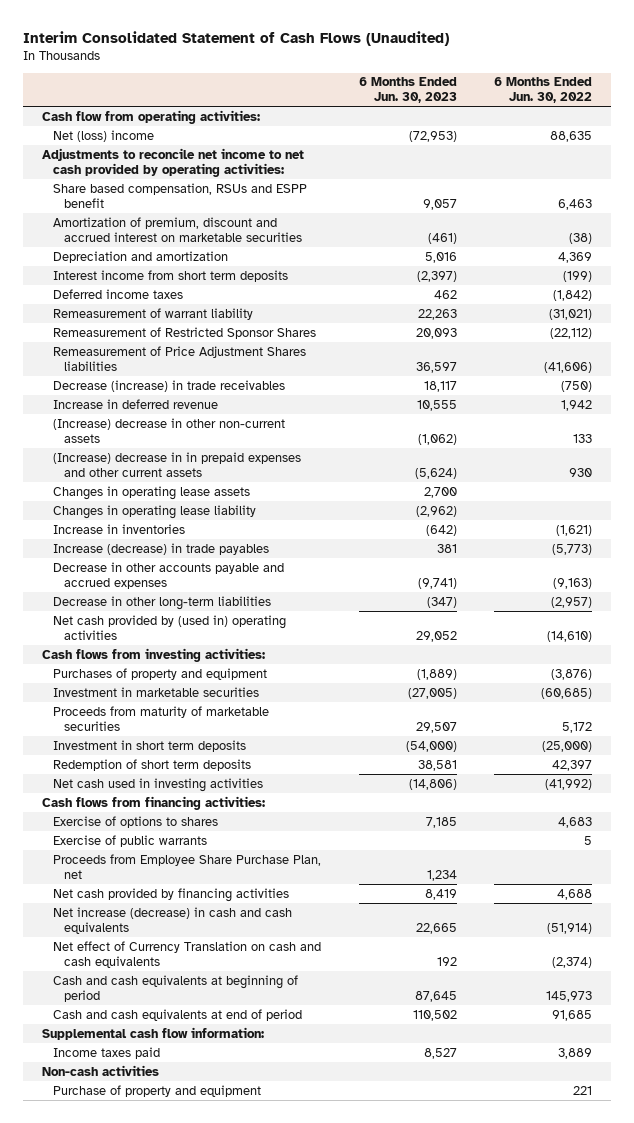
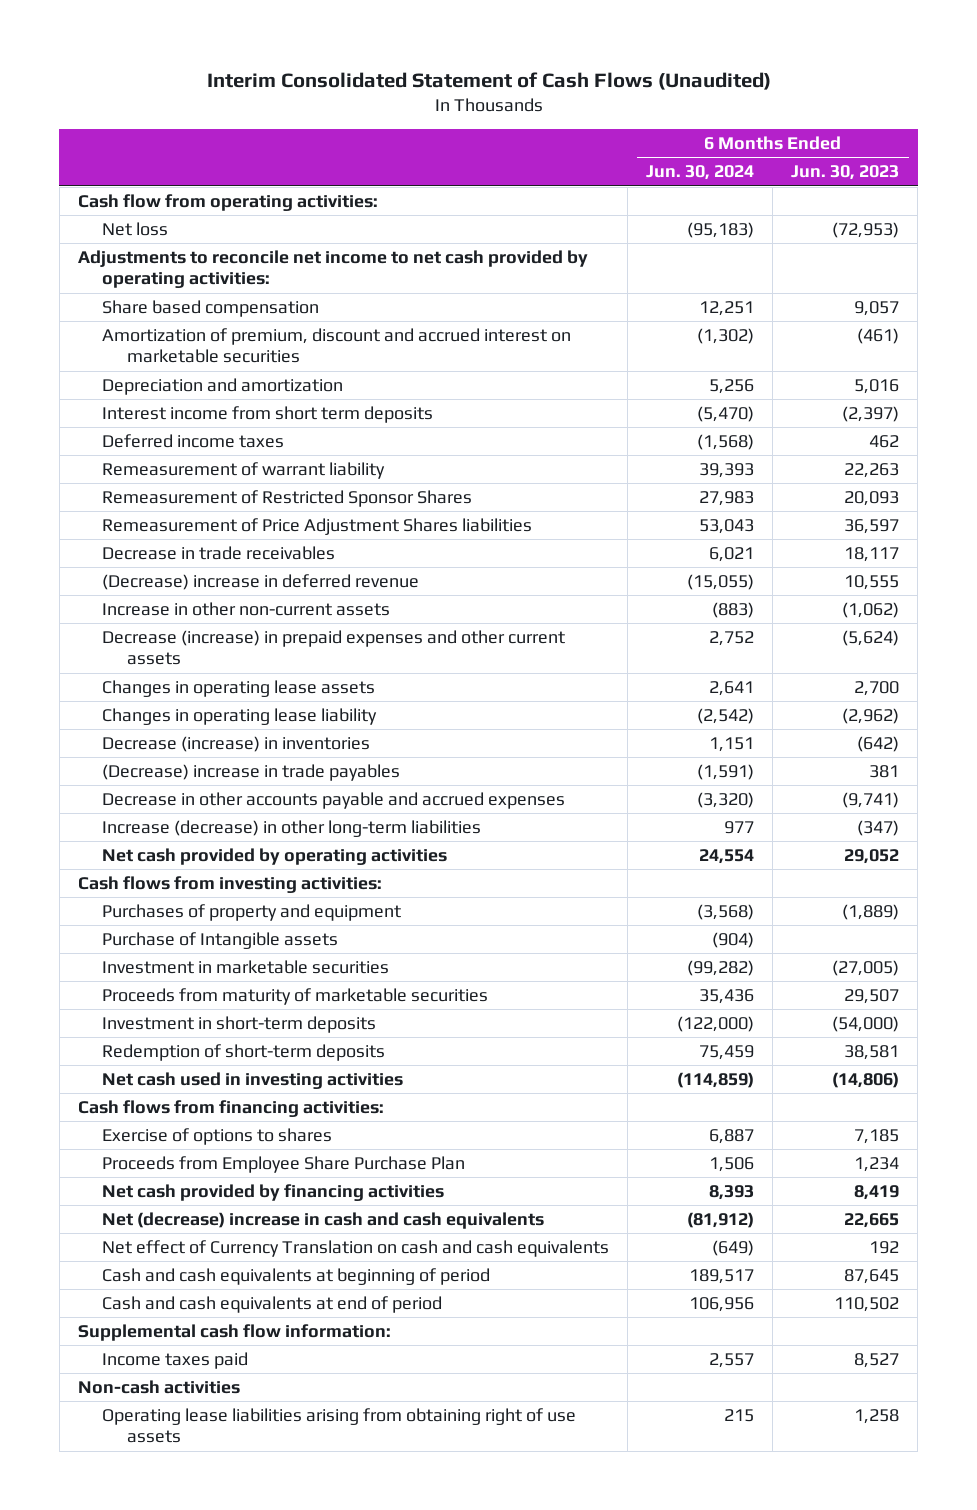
- | 6 Months Ended Jun. 30, 2023 | 6 Months Ended Jun. 30, 2022
+ | 6 Months Ended Jun. 30, 2024 | 6 Months Ended Jun. 30, 2023
- Net (loss) income | (72,953) | 88,635
+ Net loss | (95,183) | (72,953)
- Share based compensation, RSUs and ESPP benefit | 9,057 | 6,463
+ Share based compensation | 12,251 | 9,057
- Decrease (increase) in trade receivables | 18,117 | (750)
- Increase in deferred revenue | 10,555 | 1,942
- (Increase) decrease in other non-current assets | (1,062) | 133
- (Increase) decrease in in prepaid expenses and other current assets | (5,624) | 930
+ Decrease in trade receivables | 6,021 | 18,117
+ (Decrease) increase in deferred revenue | (15,055) | 10,555
+ Increase in other non-current assets | (883) | (1,062)
+ Decrease (increase) in prepaid expenses and other current assets | 2,752 | (5,624)
- Increase in inventories | (642) | (1,621)
- Increase (decrease) in trade payables | 381 | (5,773)
+ Decrease (increase) in inventories | 1,151 | (642)
+ (Decrease) increase in trade payables | (1,591) | 381
- Decrease in other long-term liabilities | (347) | (2,957)
- Net cash provided by (used in) operating activities | 29,052 | (14,610)
+ Increase (decrease) in other long-term liabilities | 977 | (347)
+ Net cash provided by operating activities | 24,554 | 29,052
+ Purchase of Intangible assets | (904) |
- Investment in short term deposits | (54,000) | (25,000)
- Redemption of short term deposits | 38,581 | 42,397
+ Investment in short-term deposits | (122,000) | (54,000)
+ Redemption of short-term deposits | 75,459 | 38,581
- Exercise of public warrants | | 5
- Proceeds from Employee Share Purchase Plan, net | 1,234 |
+ Proceeds from Employee Share Purchase Plan | 1,506 | 1,234
- Net increase (decrease) in cash and cash equivalents | 22,665 | (51,914)
+ Net (decrease) increase in cash and cash equivalents | (81,912) | 22,665
- Purchase of property and equipment | | 221
+ Operating lease liabilities arising from obtaining right of use assets | 215 | 1,258

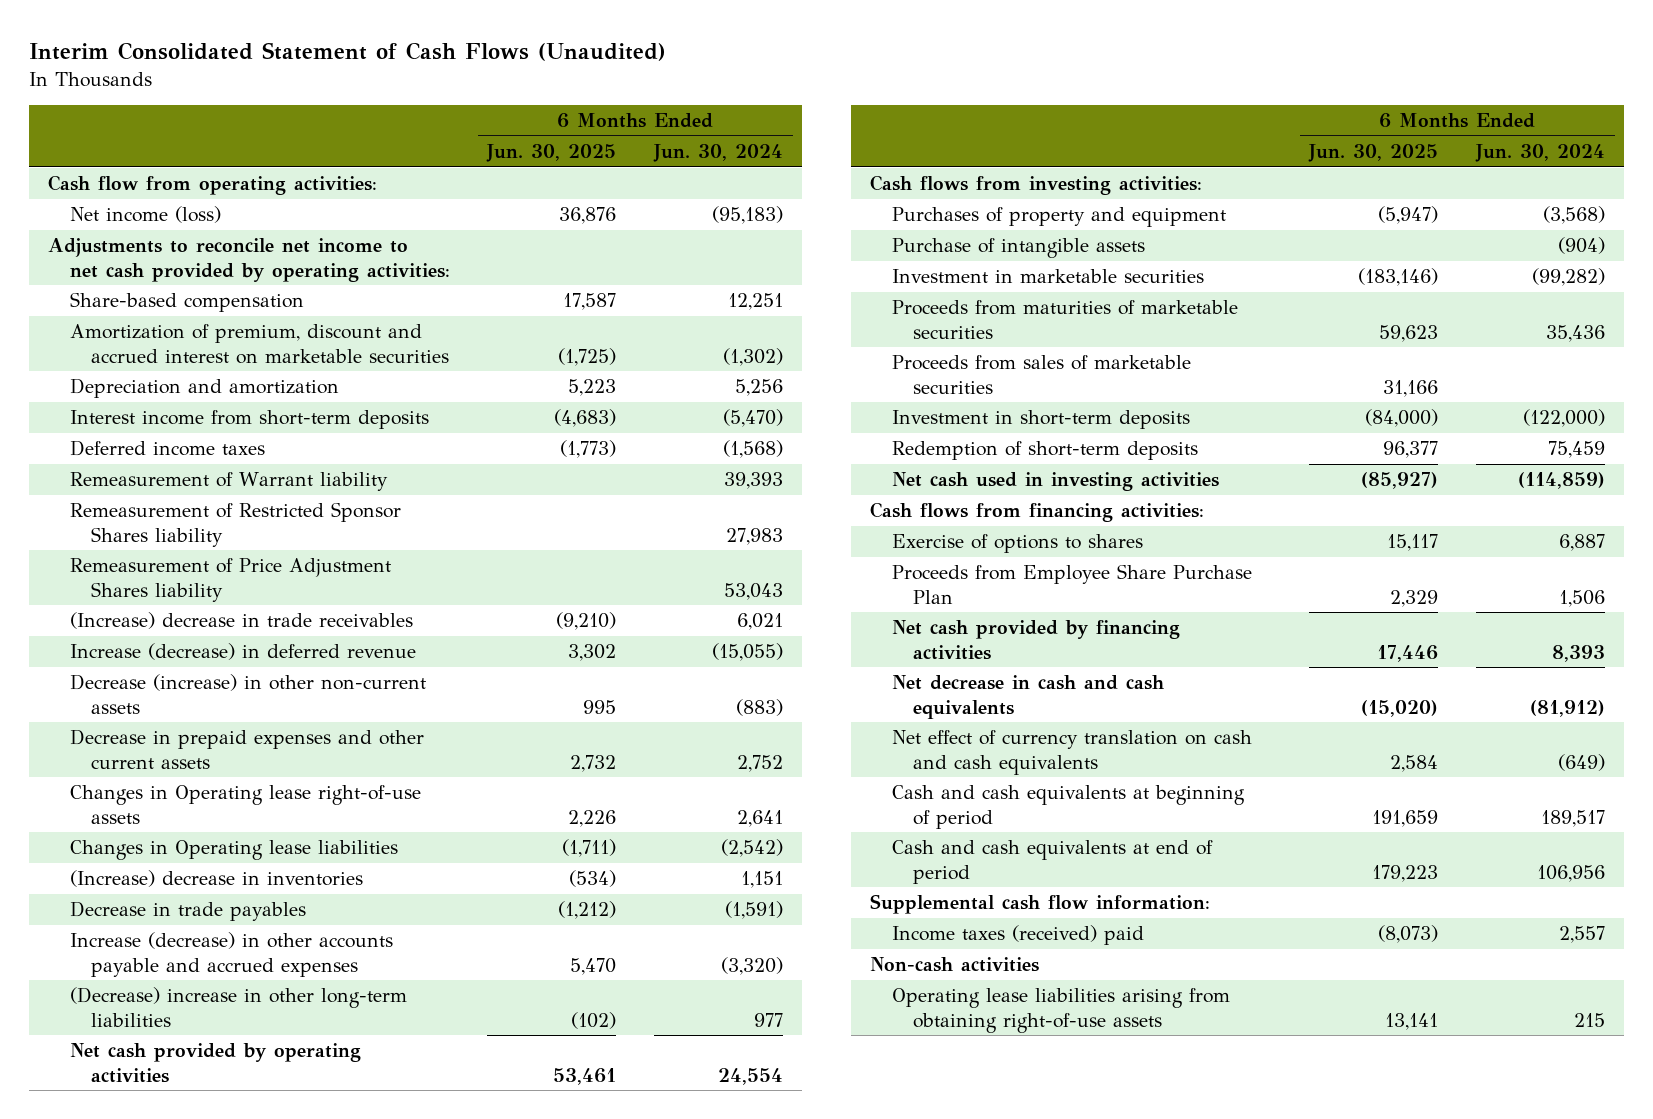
- | 6 Months Ended Jun. 30, 2024 | 6 Months Ended Jun. 30, 2023
+ | 6 Months Ended Jun. 30, 2025 | 6 Months Ended Jun. 30, 2024
- Net loss | (95,183) | (72,953)
+ Net income (loss) | 36,876 | (95,183)
- Share based compensation | 12,251 | 9,057
+ Share-based compensation | 17,587 | 12,251
- Interest income from short term deposits | (5,470) | (2,397)
+ Interest income from short-term deposits | (4,683) | (5,470)
- Remeasurement of warrant liability | 39,393 | 22,263
- Remeasurement of Restricted Sponsor Shares | 27,983 | 20,093
- Remeasurement of Price Adjustment Shares liabilities | 53,043 | 36,597
- Decrease in trade receivables | 6,021 | 18,117
- (Decrease) increase in deferred revenue | (15,055) | 10,555
- Increase in other non-current assets | (883) | (1,062)
- Decrease (increase) in prepaid expenses and other current assets | 2,752 | (5,624)
- Changes in operating lease assets | 2,641 | 2,700
- Changes in operating lease liability | (2,542) | (2,962)
- Decrease (increase) in inventories | 1,151 | (642)
- (Decrease) increase in trade payables | (1,591) | 381
- Decrease in other accounts payable and accrued expenses | (3,320) | (9,741)
- Increase (decrease) in other long-term liabilities | 977 | (347)
+ Remeasurement of Warrant liability | | 39,393
+ Remeasurement of Restricted Sponsor Shares liability | | 27,983
+ Remeasurement of Price Adjustment Shares liability | | 53,043
+ (Increase) decrease in trade receivables | (9,210) | 6,021
+ Increase (decrease) in deferred revenue | 3,302 | (15,055)
+ Decrease (increase) in other non-current assets | 995 | (883)
+ Decrease in prepaid expenses and other current assets | 2,732 | 2,752
+ Changes in Operating lease right-of-use assets | 2,226 | 2,641
+ Changes in Operating lease liabilities | (1,711) | (2,542)
+ (Increase) decrease in inventories | (534) | 1,151
+ Decrease in trade payables | (1,212) | (1,591)
+ Increase (decrease) in other accounts payable and accrued expenses | 5,470 | (3,320)
+ (Decrease) increase in other long-term liabilities | (102) | 977
- Purchase of Intangible assets | (904) |
+ Purchase of intangible assets | | (904)
- Proceeds from maturity of marketable securities | 35,436 | 29,507
+ Proceeds from maturities of marketable securities | 59,623 | 35,436
+ Proceeds from sales of marketable securities | 31,166 |
- Net (decrease) increase in cash and cash equivalents | (81,912) | 22,665
- Net effect of Currency Translation on cash and cash equivalents | (649) | 192
+ Net decrease in cash and cash equivalents | (15,020) | (81,912)
+ Net effect of currency translation on cash and cash equivalents | 2,584 | (649)
- Income taxes paid | 2,557 | 8,527
+ Income taxes (received) paid | (8,073) | 2,557
- Operating lease liabilities arising from obtaining right of use assets | 215 | 1,258
+ Operating lease liabilities arising from obtaining right-of-use assets | 13,141 | 215

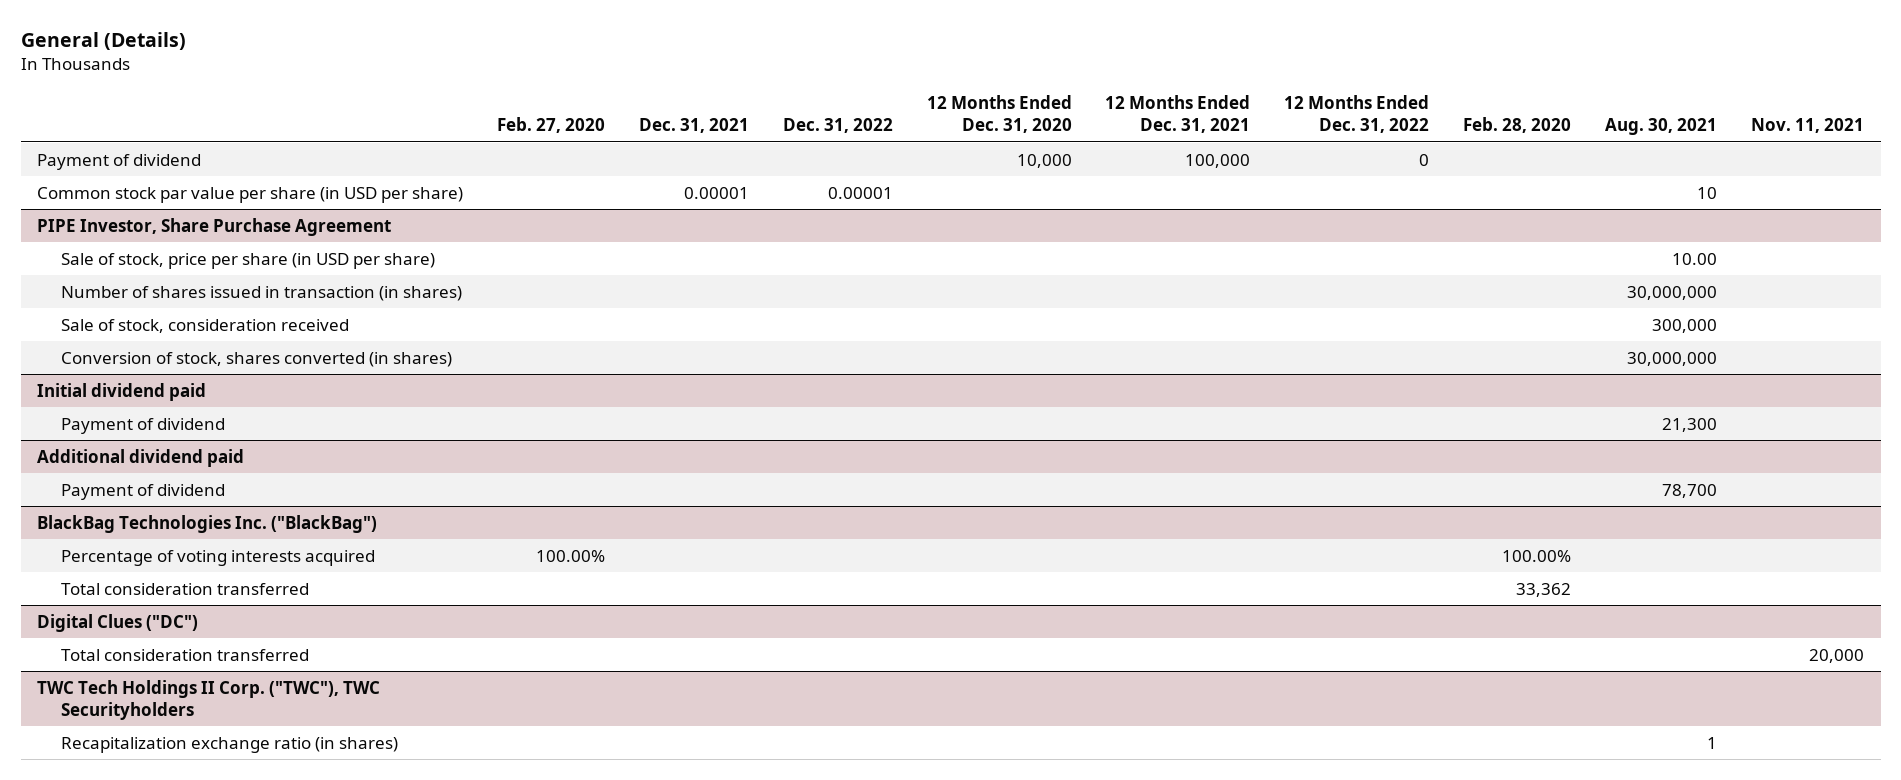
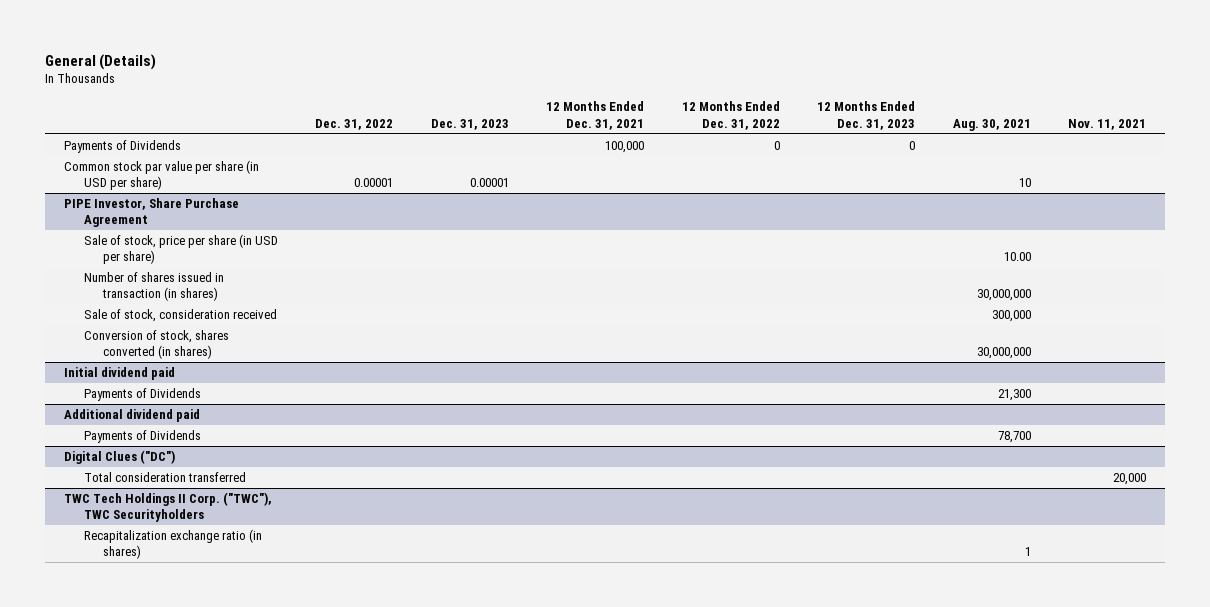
- | Feb. 27, 2020 | Dec. 31, 2021 | Dec. 31, 2022 | 12 Months Ended Dec. 31, 2020 | 12 Months Ended Dec. 31, 2021 | 12 Months Ended Dec. 31, 2022 | Feb. 28, 2020 | Aug. 30, 2021 | Nov. 11, 2021
+ | Dec. 31, 2022 | Dec. 31, 2023 | 12 Months Ended Dec. 31, 2021 | 12 Months Ended Dec. 31, 2022 | 12 Months Ended Dec. 31, 2023 | Aug. 30, 2021 | Nov. 11, 2021
- Payment of dividend | | | | 10,000 | 100,000 | 0 | | |
+ Payments of Dividends | | | 100,000 | 0 | 0 | |
@ Initial dividend paid
- Payment of dividend | | | | | | | | 21,300 |
+ Payments of Dividends | | | | | | 21,300 |
@ Additional dividend paid
- Payment of dividend | | | | | | | | 78,700 |
- BlackBag Technologies Inc. ("BlackBag")
- Percentage of voting interests acquired | 100.00% | | | | | | 100.00% | |
- Total consideration transferred | | | | | | | 33,362 | |
@ Additional dividend paid
+ Payments of Dividends | | | | | | 78,700 |

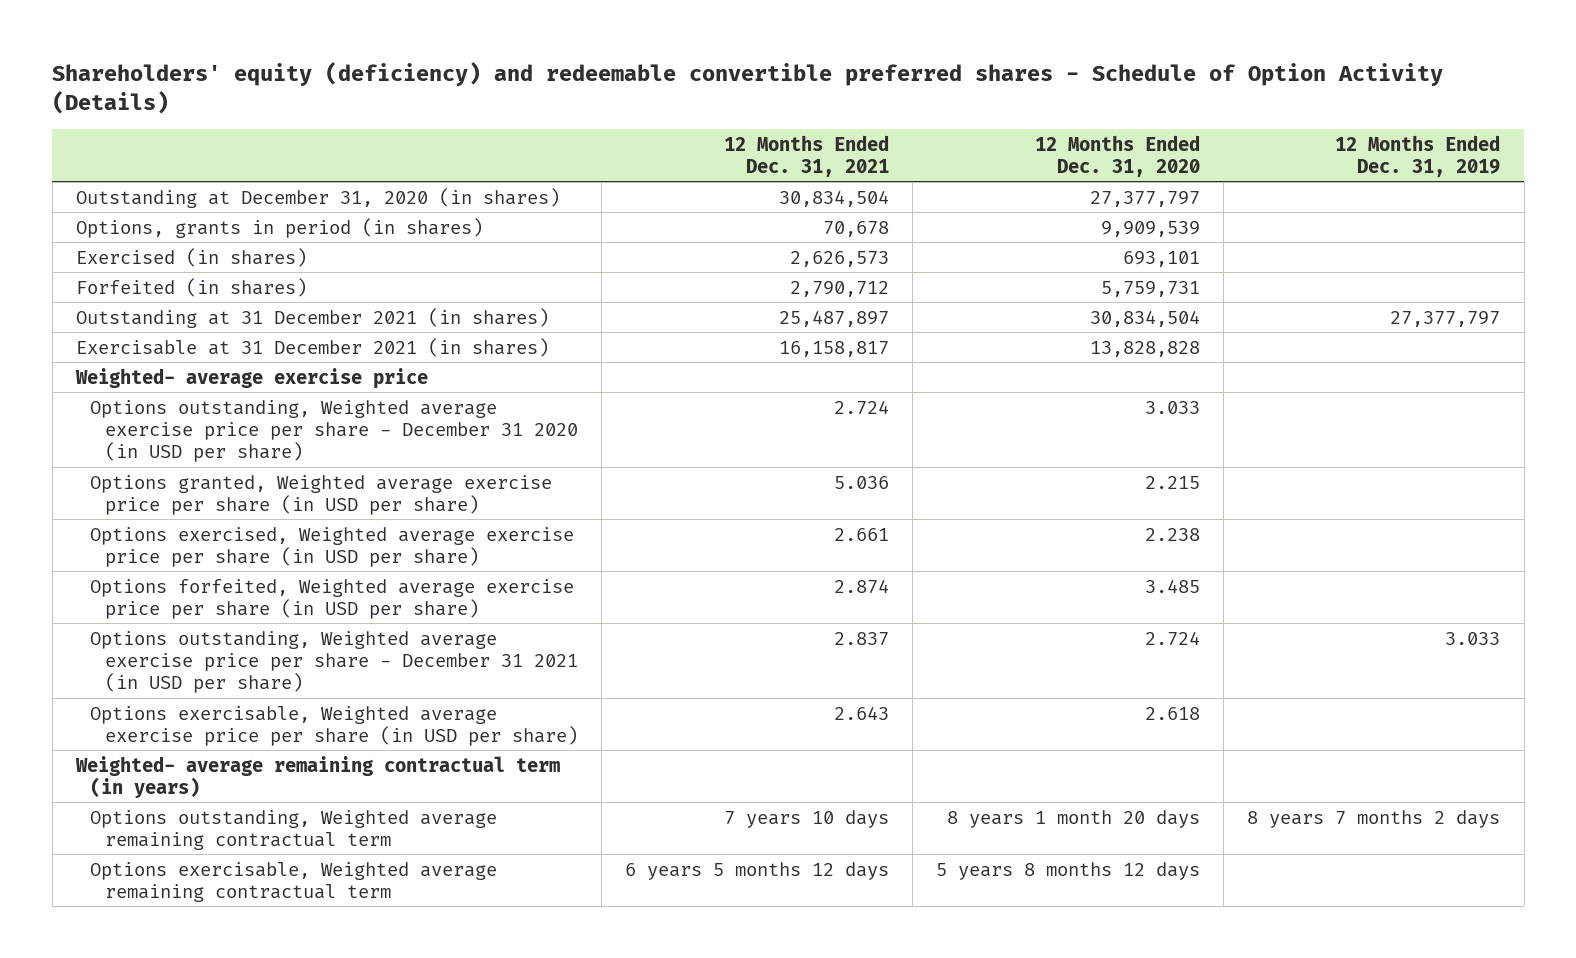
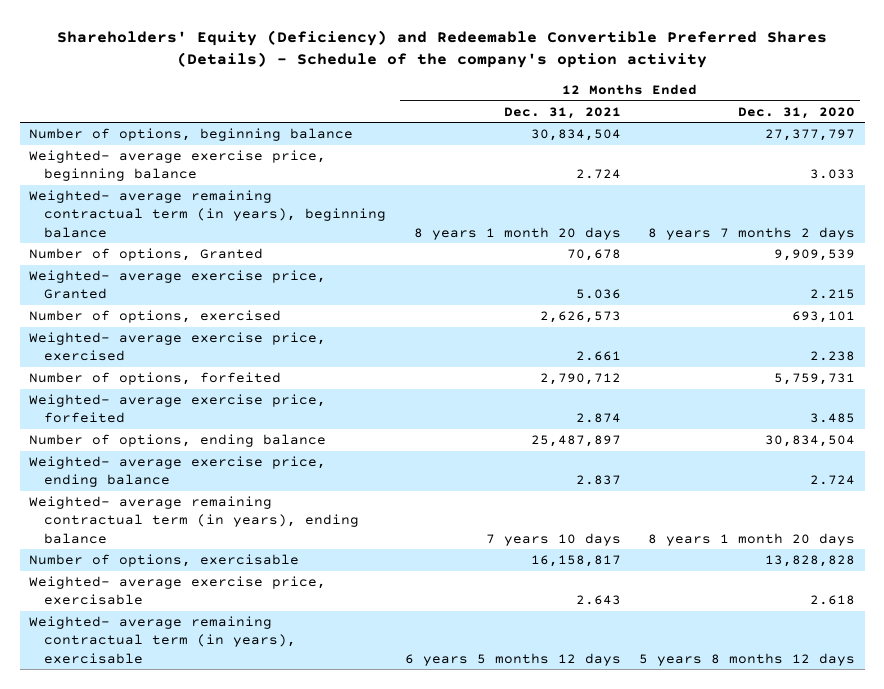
- Shareholders' equity (deficiency) and redeemable convertible preferred shares - Schedule of Option Activity (Details)
+ Shareholders' Equity (Deficiency) and Redeemable Convertible Preferred Shares (Details) - Schedule of the company's option activity
- | 12 Months Ended Dec. 31, 2021 | 12 Months Ended Dec. 31, 2020 | 12 Months Ended Dec. 31, 2019
+ | 12 Months Ended Dec. 31, 2021 | 12 Months Ended Dec. 31, 2020
- Outstanding at December 31, 2020 (in shares) | 30,834,504 | 27,377,797 |
- Options, grants in period (in shares) | 70,678 | 9,909,539 |
- Exercised (in shares) | 2,626,573 | 693,101 |
- Forfeited (in shares) | 2,790,712 | 5,759,731 |
- Outstanding at 31 December 2021 (in shares) | 25,487,897 | 30,834,504 | 27,377,797
- Exercisable at 31 December 2021 (in shares) | 16,158,817 | 13,828,828 |
- Weighted- average exercise price
- Options outstanding, Weighted average exercise price per share - December 31 2020 (in USD per share) | 2.724 | 3.033 |
- Options granted, Weighted average exercise price per share (in USD per share) | 5.036 | 2.215 |
- Options exercised, Weighted average exercise price per share (in USD per share) | 2.661 | 2.238 |
- Options forfeited, Weighted average exercise price per share (in USD per share) | 2.874 | 3.485 |
- Options outstanding, Weighted average exercise price per share - December 31 2021 (in USD per share) | 2.837 | 2.724 | 3.033
- Options exercisable, Weighted average exercise price per share (in USD per share) | 2.643 | 2.618 |
- Weighted- average remaining contractual term (in years)
- Options outstanding, Weighted average remaining contractual term | 7 years 10 days | 8 years 1 month 20 days | 8 years 7 months 2 days
- Options exercisable, Weighted average remaining contractual term | 6 years 5 months 12 days | 5 years 8 months 12 days |
+ Number of options, beginning balance | 30,834,504 | 27,377,797
+ Weighted- average exercise price, beginning balance | 2.724 | 3.033
+ Weighted- average remaining contractual term (in years), beginning balance | 8 years 1 month 20 days | 8 years 7 months 2 days
+ Number of options, Granted | 70,678 | 9,909,539
+ Weighted- average exercise price, Granted | 5.036 | 2.215
+ Number of options, exercised | 2,626,573 | 693,101
+ Weighted- average exercise price, exercised | 2.661 | 2.238
+ Number of options, forfeited | 2,790,712 | 5,759,731
+ Weighted- average exercise price, forfeited | 2.874 | 3.485
+ Number of options, ending balance | 25,487,897 | 30,834,504
+ Weighted- average exercise price, ending balance | 2.837 | 2.724
+ Weighted- average remaining contractual term (in years), ending balance | 7 years 10 days | 8 years 1 month 20 days
+ Number of options, exercisable | 16,158,817 | 13,828,828
+ Weighted- average exercise price, exercisable | 2.643 | 2.618
+ Weighted- average remaining contractual term (in years), exercisable | 6 years 5 months 12 days | 5 years 8 months 12 days

